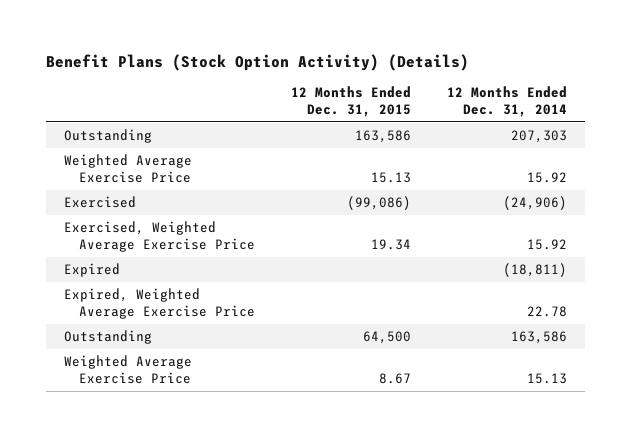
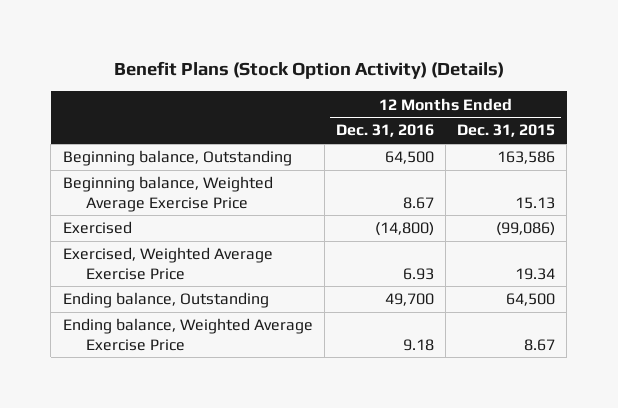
- | 12 Months Ended Dec. 31, 2015 | 12 Months Ended Dec. 31, 2014
+ | 12 Months Ended Dec. 31, 2016 | 12 Months Ended Dec. 31, 2015
- Outstanding | 163,586 | 207,303
- Weighted Average Exercise Price | 15.13 | 15.92
+ Beginning balance, Outstanding | 64,500 | 163,586
+ Beginning balance, Weighted Average Exercise Price | 8.67 | 15.13
- Expired | | (18,811)
- Expired, Weighted Average Exercise Price | | 22.78
- Outstanding | 64,500 | 163,586
- Weighted Average Exercise Price | 8.67 | 15.13
+ Ending balance, Outstanding | 49,700 | 64,500
+ Ending balance, Weighted Average Exercise Price | 9.18 | 8.67

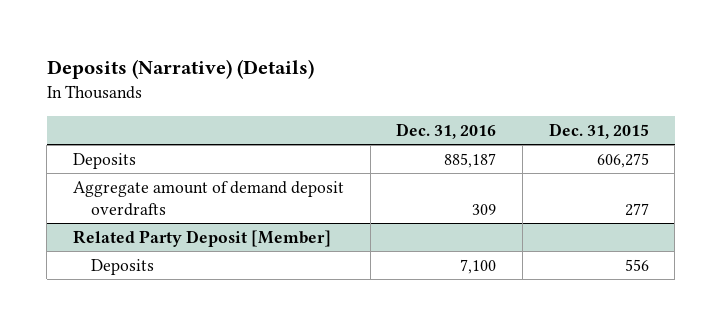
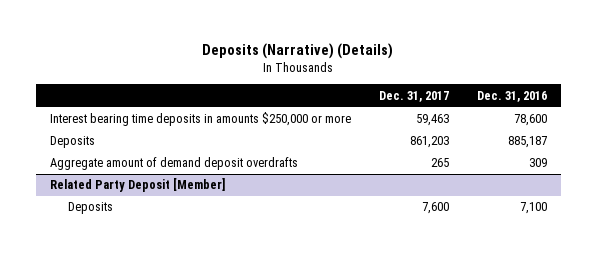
- | Dec. 31, 2016 | Dec. 31, 2015
+ | Dec. 31, 2017 | Dec. 31, 2016
+ Interest bearing time deposits in amounts $250,000 or more | 59,463 | 78,600

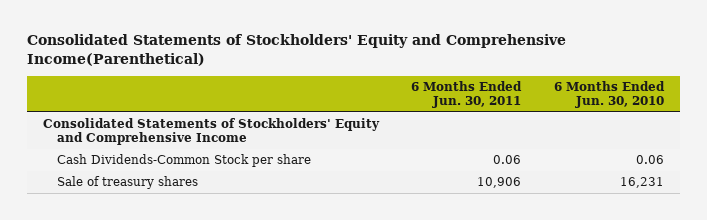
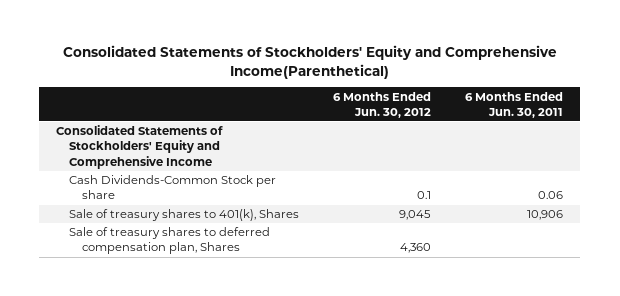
- | 6 Months Ended Jun. 30, 2011 | 6 Months Ended Jun. 30, 2010
+ | 6 Months Ended Jun. 30, 2012 | 6 Months Ended Jun. 30, 2011
- Sale of treasury shares | 10,906 | 16,231
+ Sale of treasury shares to 401(k), Shares | 9,045 | 10,906
+ Sale of treasury shares to deferred compensation plan, Shares | 4,360 |

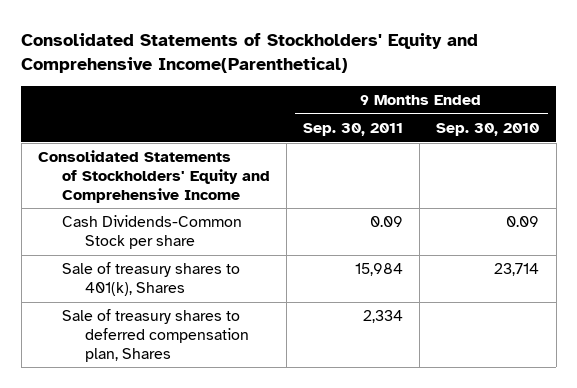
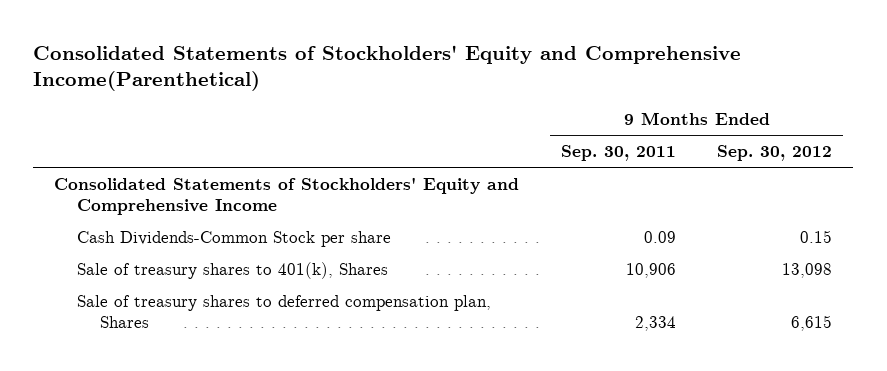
- | 9 Months Ended Sep. 30, 2011 | 9 Months Ended Sep. 30, 2010
+ | 9 Months Ended Sep. 30, 2011 | 9 Months Ended Sep. 30, 2012
- Sale of treasury shares to 401(k), Shares | 15,984 | 23,714
+ Sale of treasury shares to 401(k), Shares | 10,906 | 13,098

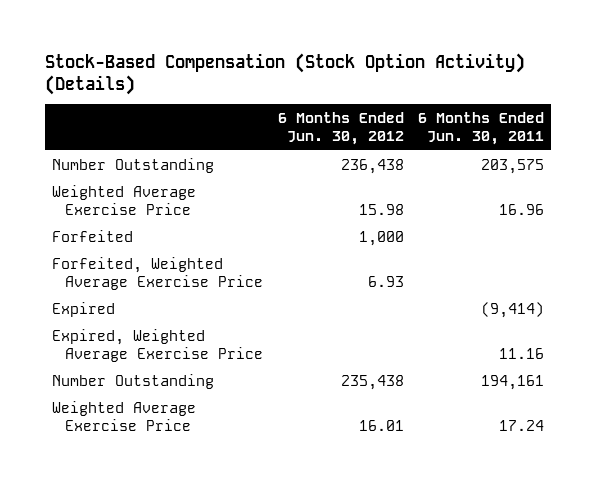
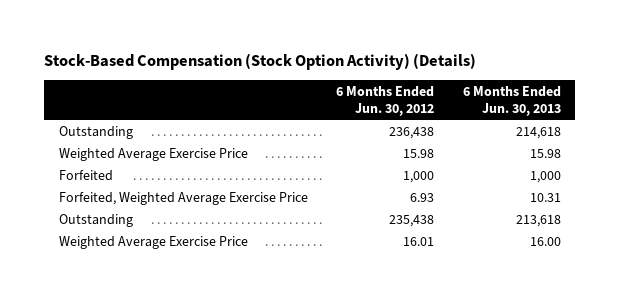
- | 6 Months Ended Jun. 30, 2012 | 6 Months Ended Jun. 30, 2011
+ | 6 Months Ended Jun. 30, 2012 | 6 Months Ended Jun. 30, 2013
- Number Outstanding | 236,438 | 203,575
+ Outstanding | 236,438 | 214,618
- Expired | | (9,414)
- Expired, Weighted Average Exercise Price | | 11.16
- Number Outstanding | 235,438 | 194,161
+ Outstanding | 235,438 | 213,618

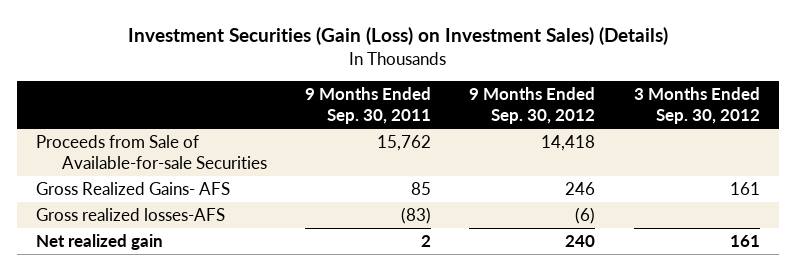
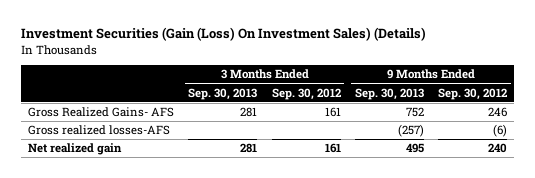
- Investment Securities (Gain (Loss) on Investment Sales) (Details)
+ Investment Securities (Gain (Loss) On Investment Sales) (Details)
- | 9 Months Ended Sep. 30, 2011 | 9 Months Ended Sep. 30, 2012 | 3 Months Ended Sep. 30, 2012
+ | 3 Months Ended Sep. 30, 2013 | 3 Months Ended Sep. 30, 2012 | 9 Months Ended Sep. 30, 2013 | 9 Months Ended Sep. 30, 2012
- Proceeds from Sale of Available-for-sale Securities | 15,762 | 14,418 |

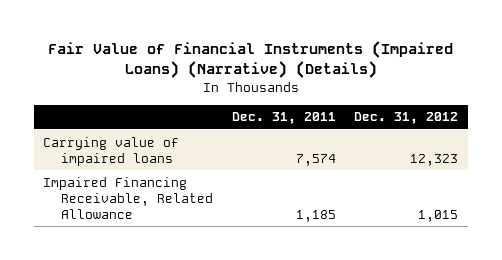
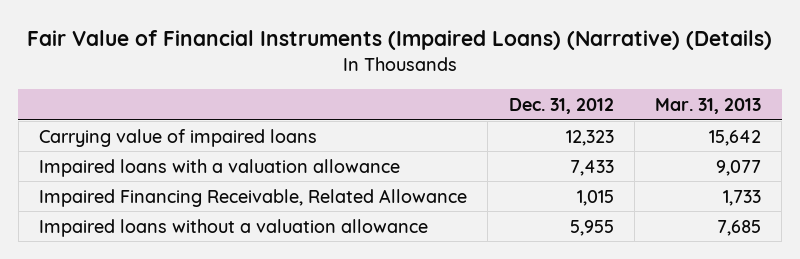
- | Dec. 31, 2011 | Dec. 31, 2012
+ | Dec. 31, 2012 | Mar. 31, 2013
+ Impaired loans with a valuation allowance | 7,433 | 9,077
+ Impaired loans without a valuation allowance | 5,955 | 7,685

